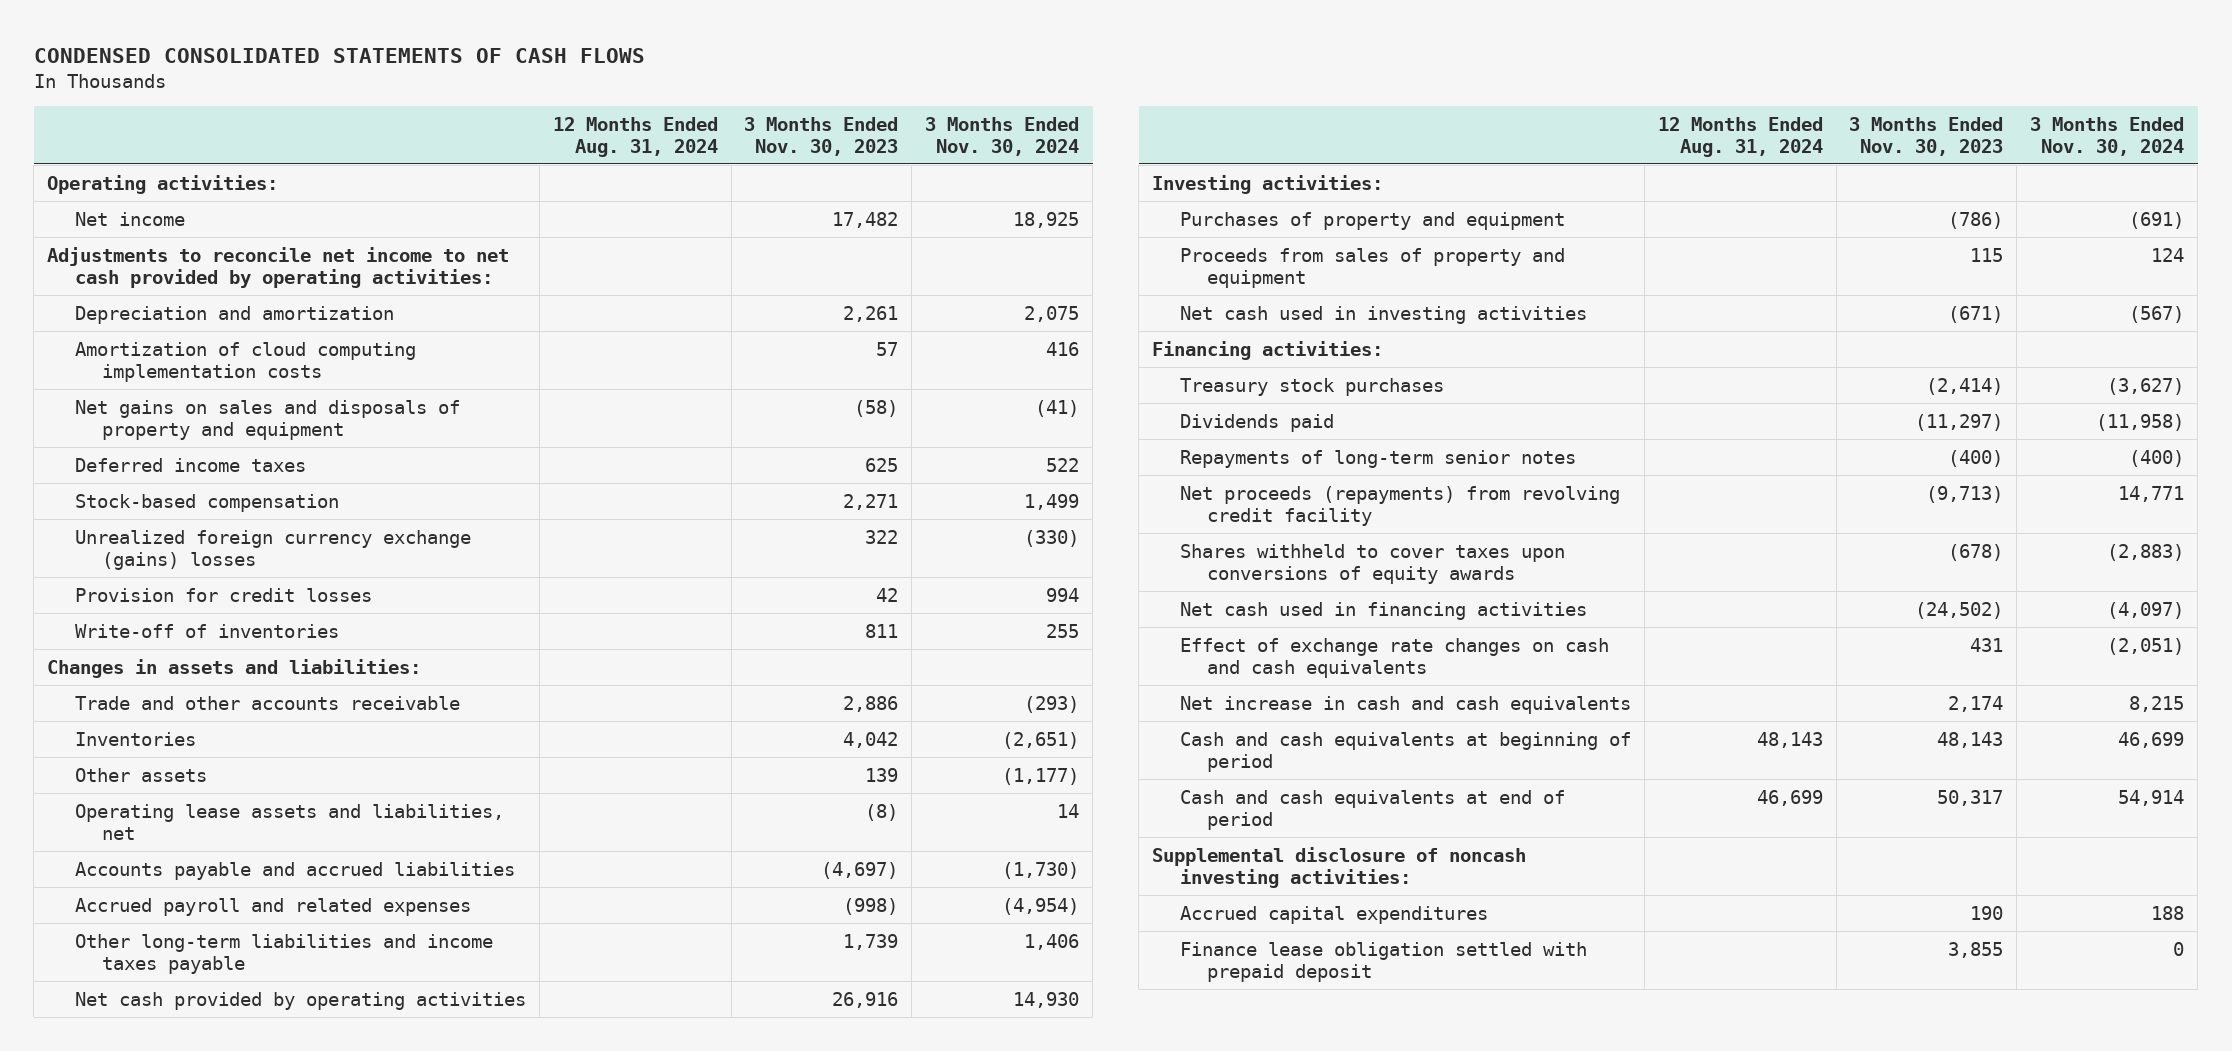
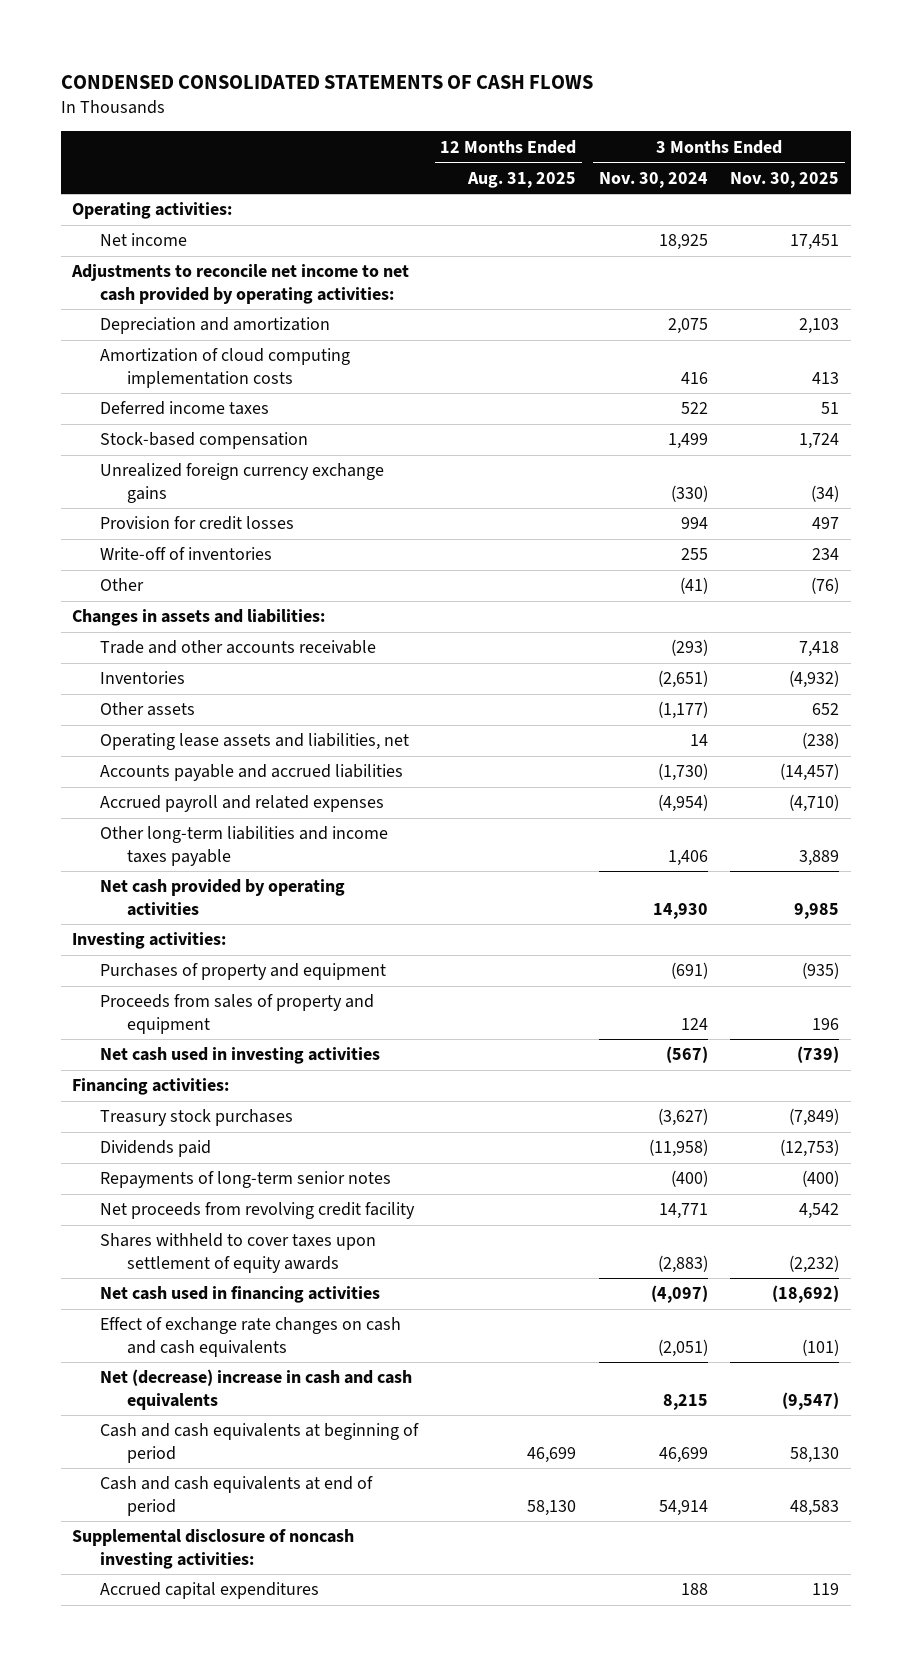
- | 12 Months Ended Aug. 31, 2024 | 3 Months Ended Nov. 30, 2023 | 3 Months Ended Nov. 30, 2024
+ | 12 Months Ended Aug. 31, 2025 | 3 Months Ended Nov. 30, 2024 | 3 Months Ended Nov. 30, 2025
- Net gains on sales and disposals of property and equipment | | (58) | (41)
- Unrealized foreign currency exchange (gains) losses | | 322 | (330)
+ Unrealized foreign currency exchange gains | | (330) | (34)
+ Other | | (41) | (76)
- Net proceeds (repayments) from revolving credit facility | | (9,713) | 14,771
- Shares withheld to cover taxes upon conversions of equity awards | | (678) | (2,883)
+ Net proceeds from revolving credit facility | | 14,771 | 4,542
+ Shares withheld to cover taxes upon settlement of equity awards | | (2,883) | (2,232)
- Net increase in cash and cash equivalents | | 2,174 | 8,215
+ Net (decrease) increase in cash and cash equivalents | | 8,215 | (9,547)
- Finance lease obligation settled with prepaid deposit | | 3,855 | 0

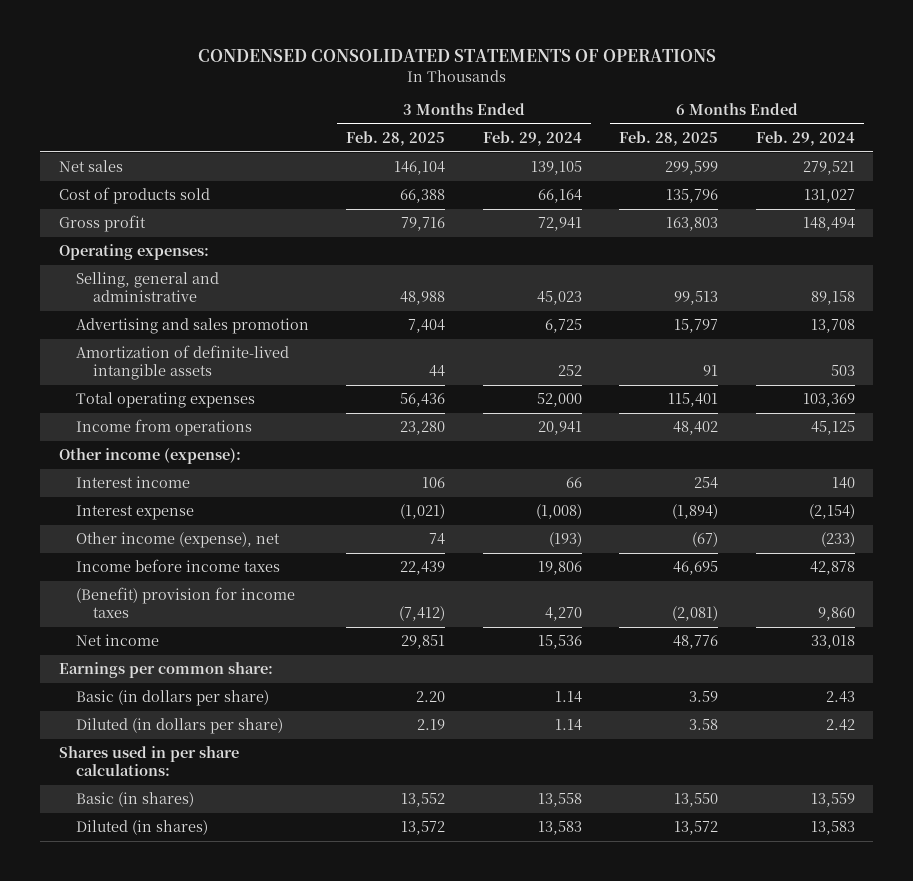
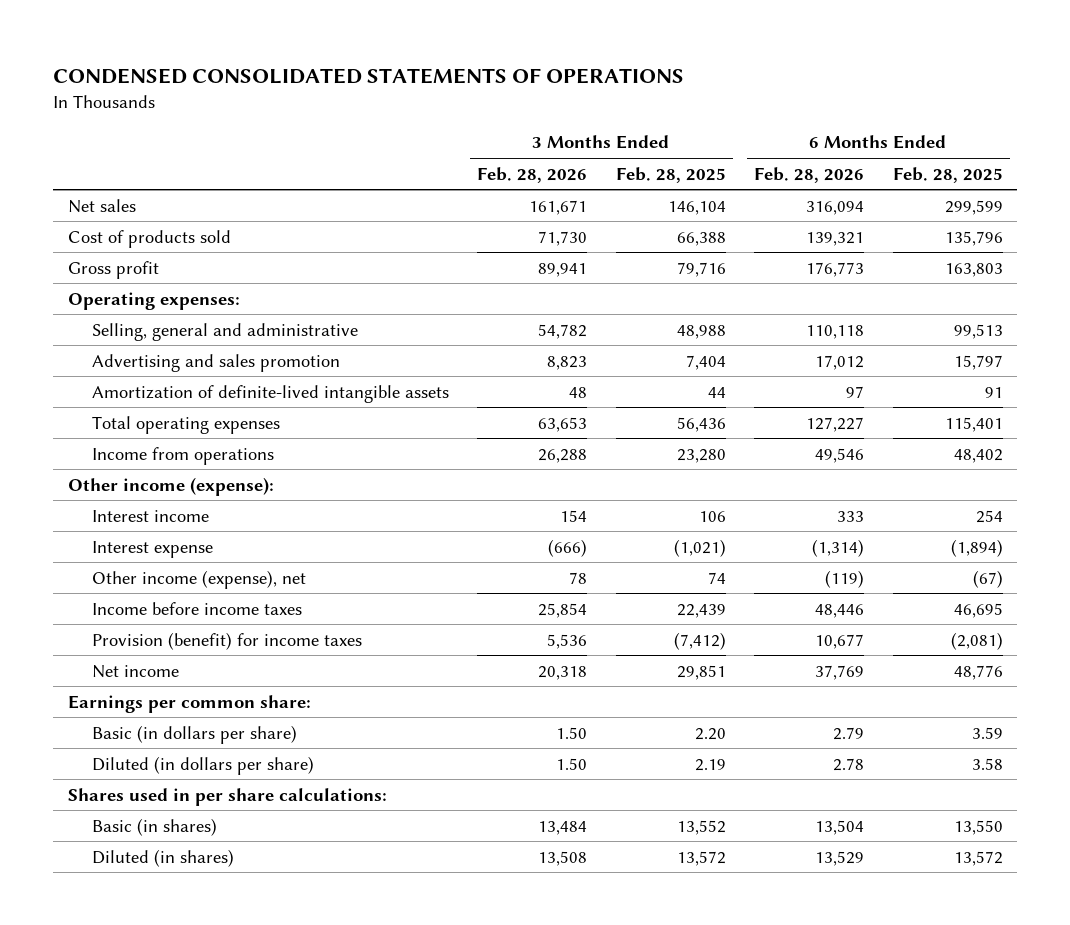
- | 3 Months Ended Feb. 28, 2025 | 3 Months Ended Feb. 29, 2024 | 6 Months Ended Feb. 28, 2025 | 6 Months Ended Feb. 29, 2024
+ | 3 Months Ended Feb. 28, 2026 | 3 Months Ended Feb. 28, 2025 | 6 Months Ended Feb. 28, 2026 | 6 Months Ended Feb. 28, 2025
- (Benefit) provision for income taxes | (7,412) | 4,270 | (2,081) | 9,860
+ Provision (benefit) for income taxes | 5,536 | (7,412) | 10,677 | (2,081)

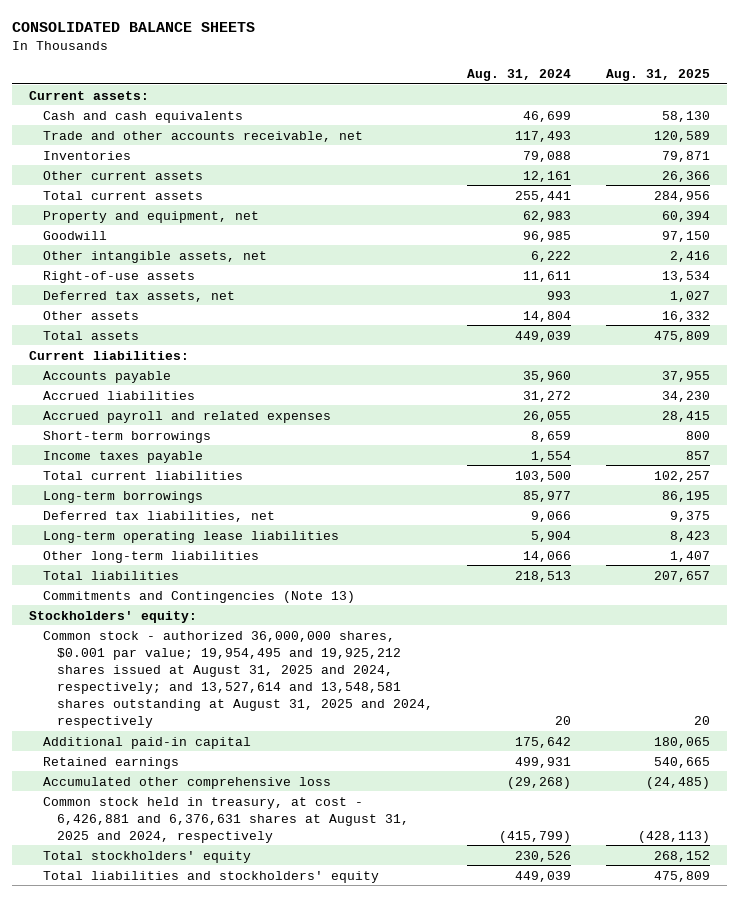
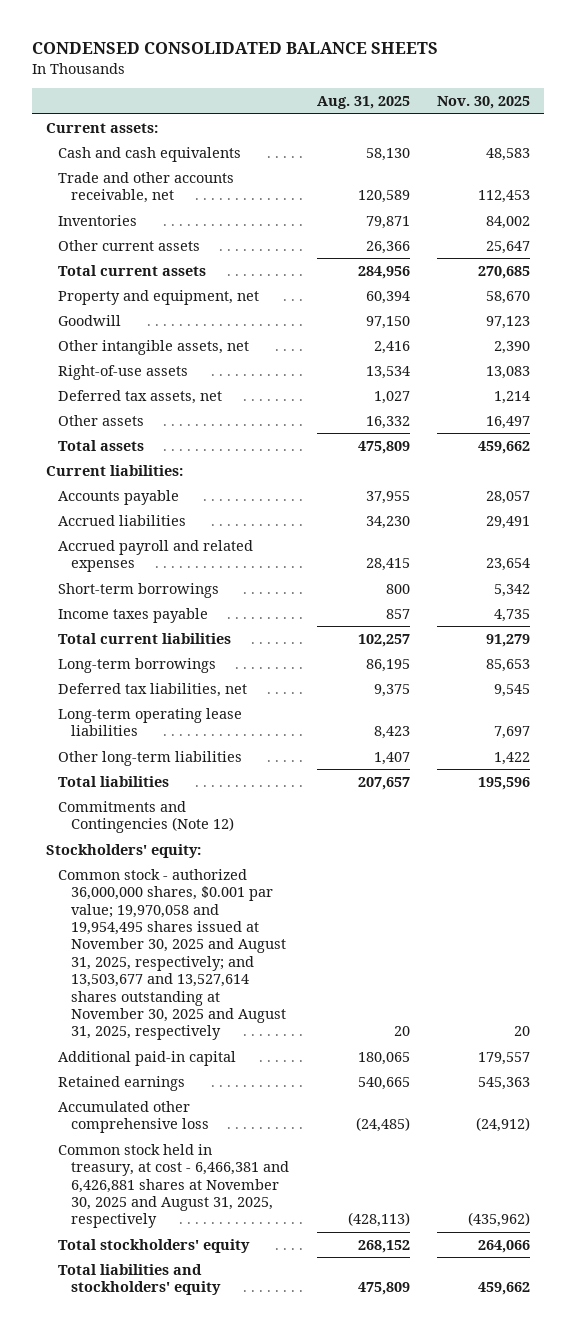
- CONSOLIDATED BALANCE SHEETS
+ CONDENSED CONSOLIDATED BALANCE SHEETS
- | Aug. 31, 2024 | Aug. 31, 2025
+ | Aug. 31, 2025 | Nov. 30, 2025
- Commitments and Contingencies (Note 13)
+ Commitments and Contingencies (Note 12)
- Common stock - authorized 36,000,000 shares, $0.001 par value; 19,954,495 and 19,925,212 shares issued at August 31, 2025 and 2024, respectively; and 13,527,614 and 13,548,581 shares outstanding at August 31, 2025 and 2024, respectively | 20 | 20
+ Common stock - authorized 36,000,000 shares, $0.001 par value; 19,970,058 and 19,954,495 shares issued at November 30, 2025 and August 31, 2025, respectively; and 13,503,677 and 13,527,614 shares outstanding at November 30, 2025 and August 31, 2025, respectively | 20 | 20
- Common stock held in treasury, at cost - 6,426,881 and 6,376,631 shares at August 31, 2025 and 2024, respectively | (415,799) | (428,113)
+ Common stock held in treasury, at cost - 6,466,381 and 6,426,881 shares at November 30, 2025 and August 31, 2025, respectively | (428,113) | (435,962)

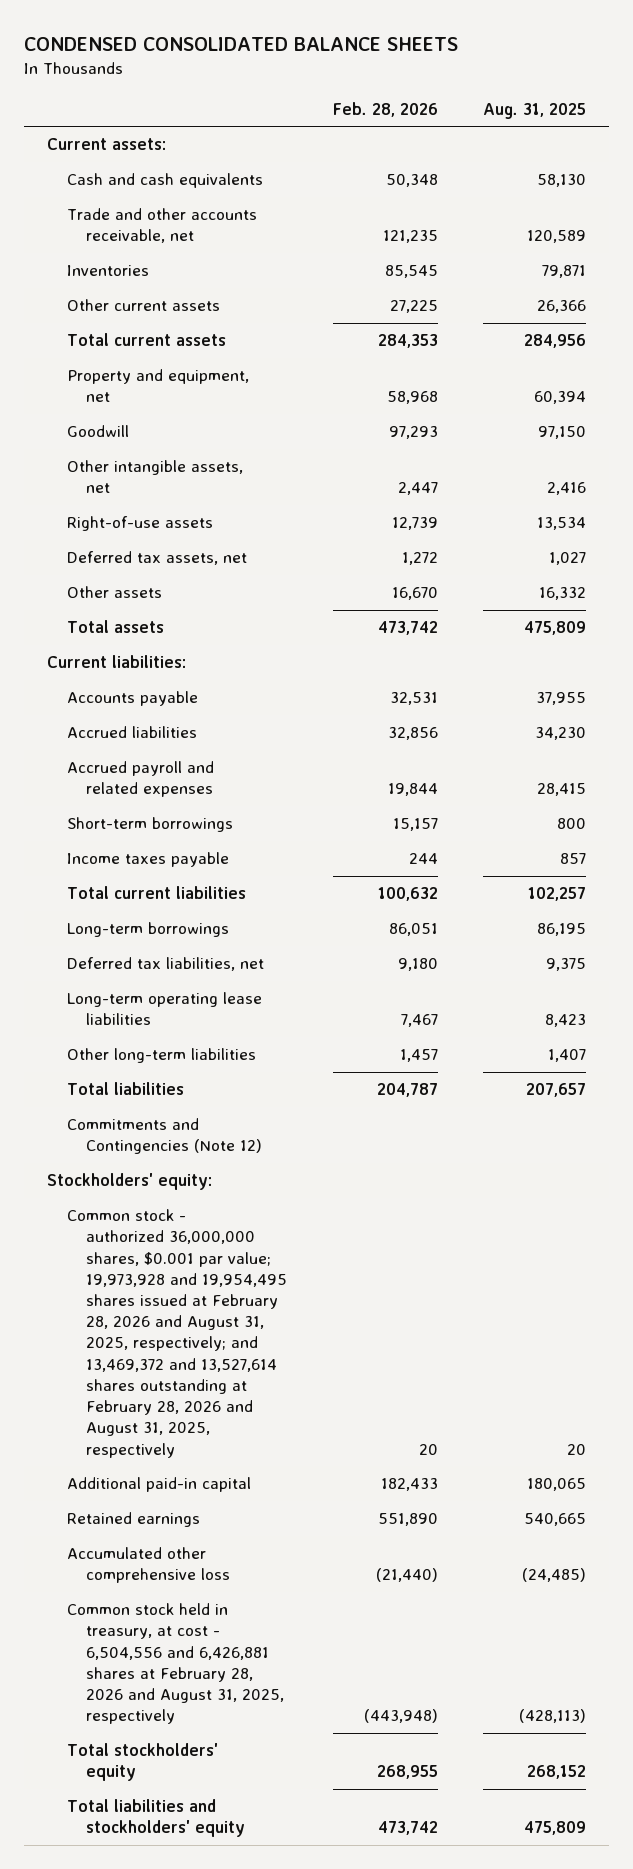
- | Aug. 31, 2025 | Nov. 30, 2025
+ | Feb. 28, 2026 | Aug. 31, 2025
- Common stock - authorized 36,000,000 shares, $0.001 par value; 19,970,058 and 19,954,495 shares issued at November 30, 2025 and August 31, 2025, respectively; and 13,503,677 and 13,527,614 shares outstanding at November 30, 2025 and August 31, 2025, respectively | 20 | 20
+ Common stock - authorized 36,000,000 shares, $0.001 par value; 19,973,928 and 19,954,495 shares issued at February 28, 2026 and August 31, 2025, respectively; and 13,469,372 and 13,527,614 shares outstanding at February 28, 2026 and August 31, 2025, respectively | 20 | 20
- Common stock held in treasury, at cost - 6,466,381 and 6,426,881 shares at November 30, 2025 and August 31, 2025, respectively | (428,113) | (435,962)
+ Common stock held in treasury, at cost - 6,504,556 and 6,426,881 shares at February 28, 2026 and August 31, 2025, respectively | (443,948) | (428,113)

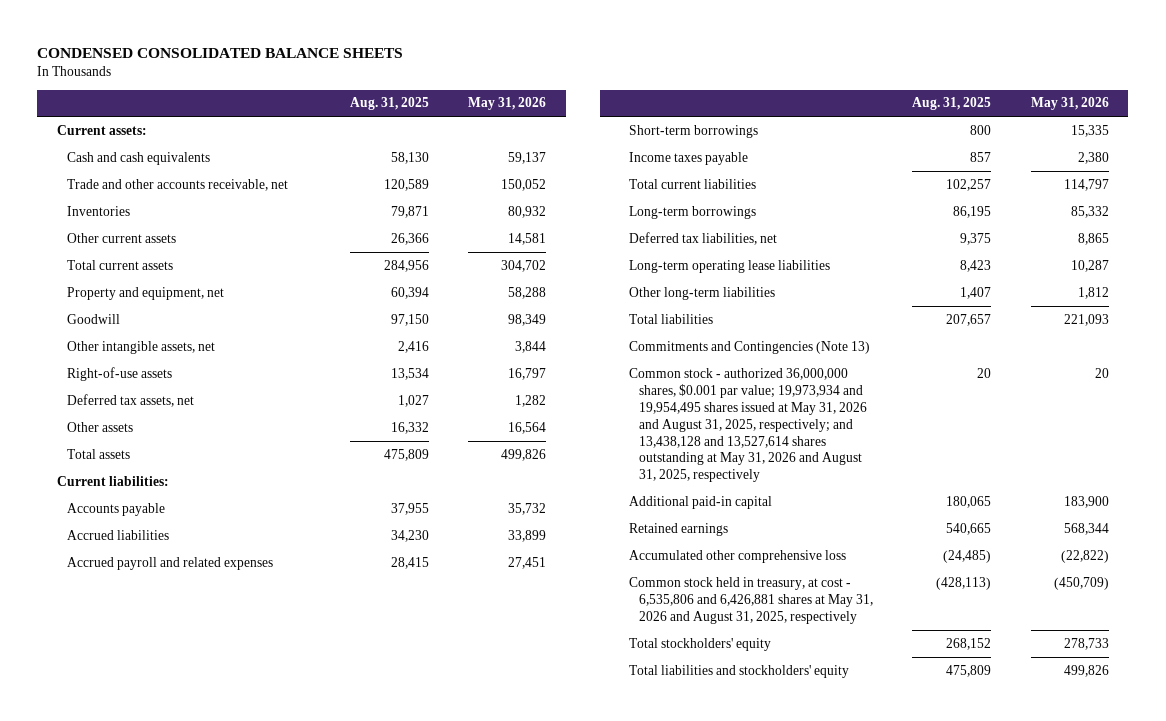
- | Feb. 28, 2026 | Aug. 31, 2025
+ | Aug. 31, 2025 | May 31, 2026
- Commitments and Contingencies (Note 12)
- Stockholders' equity:
- Common stock - authorized 36,000,000 shares, $0.001 par value; 19,973,928 and 19,954,495 shares issued at February 28, 2026 and August 31, 2025, respectively; and 13,469,372 and 13,527,614 shares outstanding at February 28, 2026 and August 31, 2025, respectively | 20 | 20
+ Commitments and Contingencies (Note 13)
+ Common stock - authorized 36,000,000 shares, $0.001 par value; 19,973,934 and 19,954,495 shares issued at May 31, 2026 and August 31, 2025, respectively; and 13,438,128 and 13,527,614 shares outstanding at May 31, 2026 and August 31, 2025, respectively | 20 | 20
- Common stock held in treasury, at cost - 6,504,556 and 6,426,881 shares at February 28, 2026 and August 31, 2025, respectively | (443,948) | (428,113)
+ Common stock held in treasury, at cost - 6,535,806 and 6,426,881 shares at May 31, 2026 and August 31, 2025, respectively | (428,113) | (450,709)

